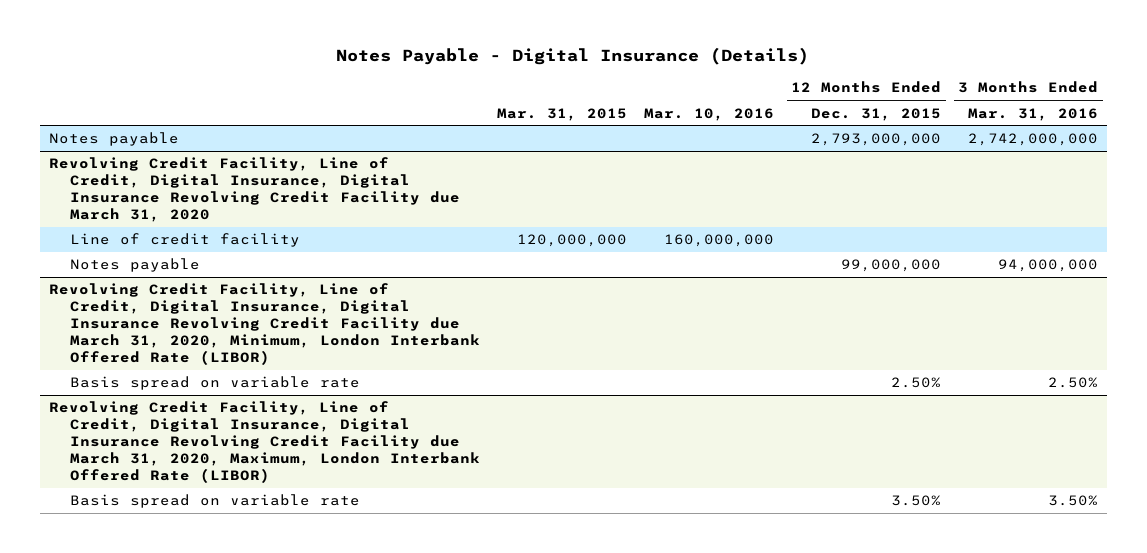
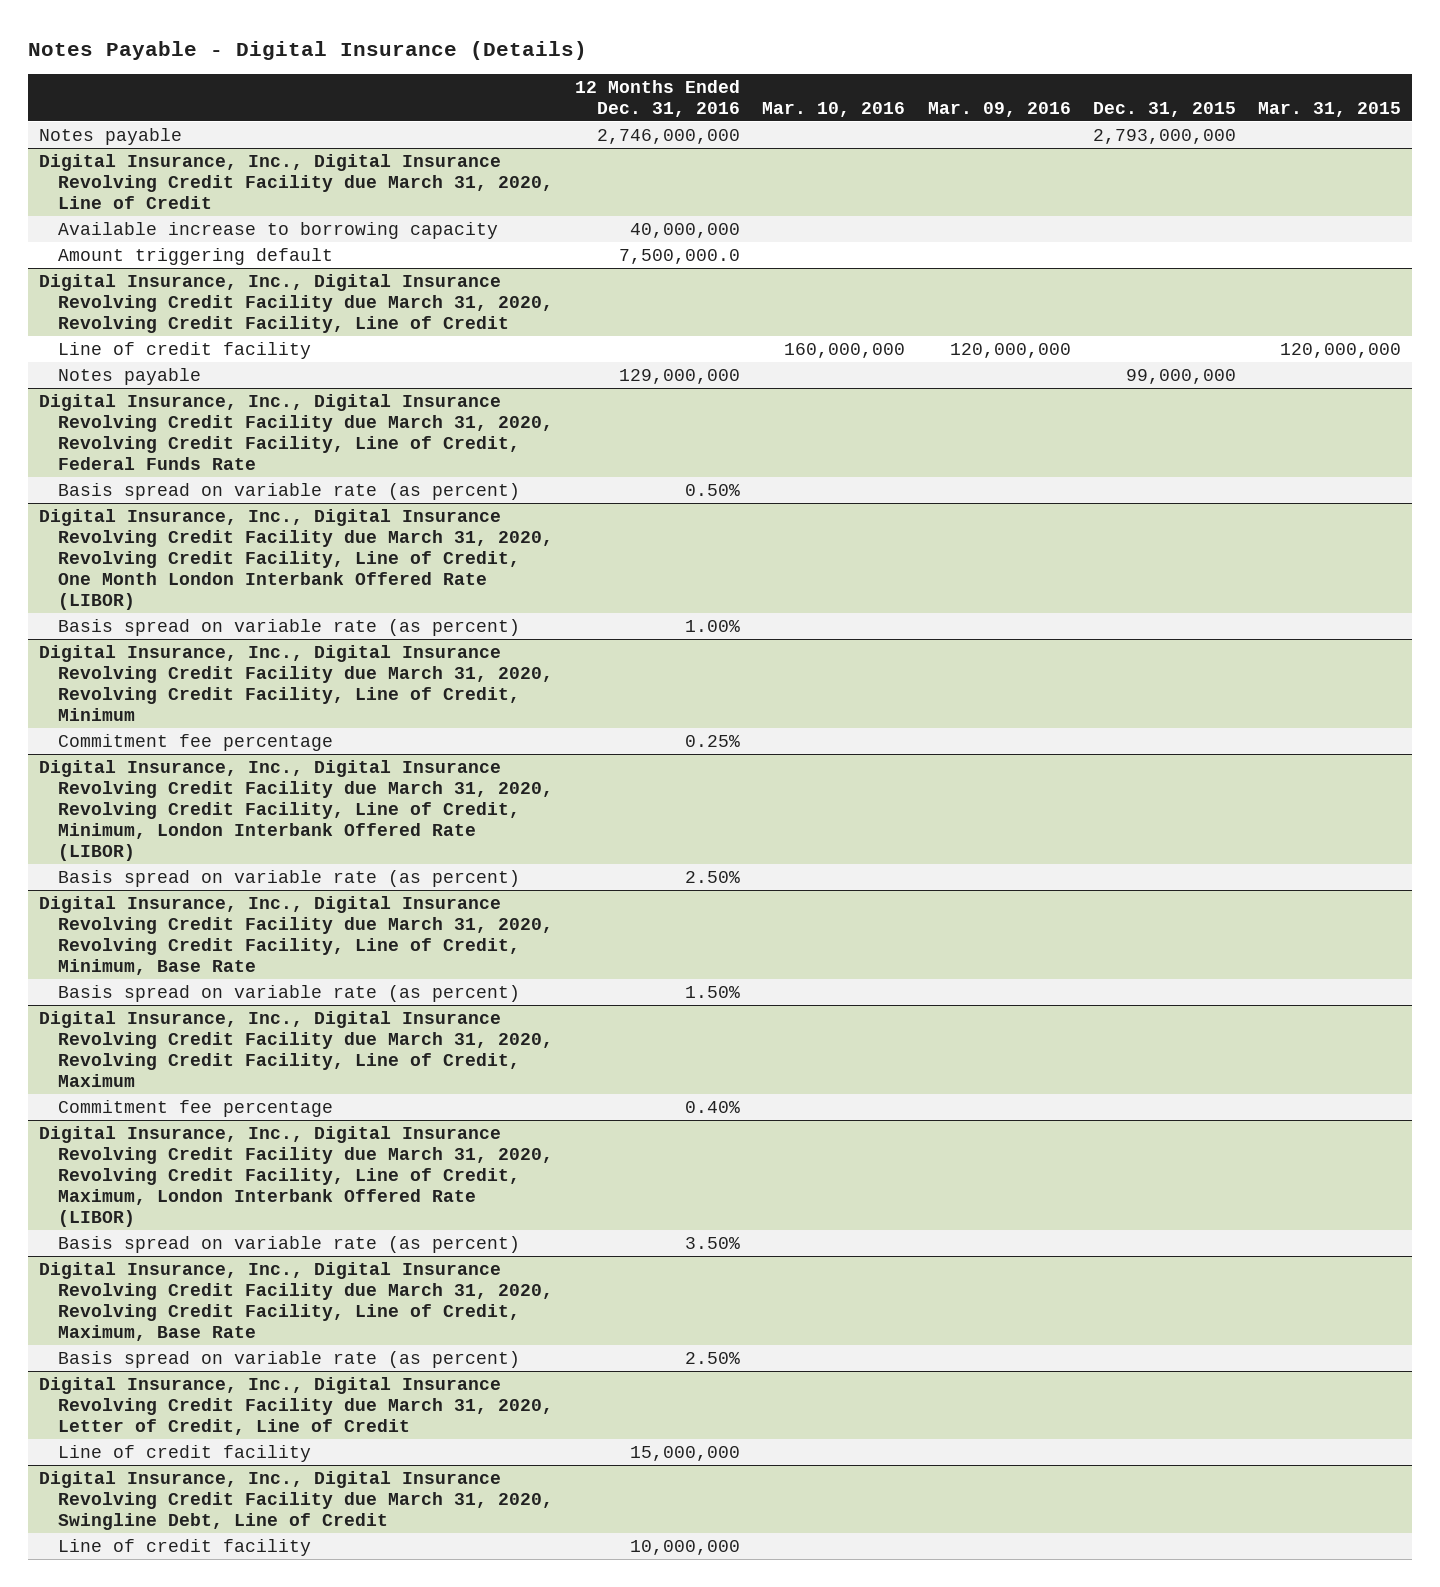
- | Mar. 31, 2015 | Mar. 10, 2016 | 12 Months Ended Dec. 31, 2015 | 3 Months Ended Mar. 31, 2016
+ | 12 Months Ended Dec. 31, 2016 | Mar. 10, 2016 | Mar. 09, 2016 | Dec. 31, 2015 | Mar. 31, 2015
- Revolving Credit Facility, Line of Credit, Digital Insurance, Digital Insurance Revolving Credit Facility due March 31, 2020
+ Digital Insurance, Inc., Digital Insurance Revolving Credit Facility due March 31, 2020, Line of Credit
+ Available increase to borrowing capacity | 40,000,000 | | | |
+ Amount triggering default | 7,500,000.0 | | | |
+ Digital Insurance, Inc., Digital Insurance Revolving Credit Facility due March 31, 2020, Revolving Credit Facility, Line of Credit
- Revolving Credit Facility, Line of Credit, Digital Insurance, Digital Insurance Revolving Credit Facility due March 31, 2020, Minimum, London Interbank Offered Rate (LIBOR)
- Basis spread on variable rate | | | 2.50% | 2.50%
- Revolving Credit Facility, Line of Credit, Digital Insurance, Digital Insurance Revolving Credit Facility due March 31, 2020, Maximum, London Interbank Offered Rate (LIBOR)
- Basis spread on variable rate | | | 3.50% | 3.50%
+ Digital Insurance, Inc., Digital Insurance Revolving Credit Facility due March 31, 2020, Revolving Credit Facility, Line of Credit, Federal Funds Rate
+ Basis spread on variable rate (as percent) | 0.50% | | | |
+ Digital Insurance, Inc., Digital Insurance Revolving Credit Facility due March 31, 2020, Revolving Credit Facility, Line of Credit, One Month London Interbank Offered Rate (LIBOR)
+ Basis spread on variable rate (as percent) | 1.00% | | | |
+ Digital Insurance, Inc., Digital Insurance Revolving Credit Facility due March 31, 2020, Revolving Credit Facility, Line of Credit, Minimum
+ Commitment fee percentage | 0.25% | | | |
+ Digital Insurance, Inc., Digital Insurance Revolving Credit Facility due March 31, 2020, Revolving Credit Facility, Line of Credit, Minimum, London Interbank Offered Rate (LIBOR)
+ Basis spread on variable rate (as percent) | 2.50% | | | |
+ Digital Insurance, Inc., Digital Insurance Revolving Credit Facility due March 31, 2020, Revolving Credit Facility, Line of Credit, Minimum, Base Rate
+ Basis spread on variable rate (as percent) | 1.50% | | | |
+ Digital Insurance, Inc., Digital Insurance Revolving Credit Facility due March 31, 2020, Revolving Credit Facility, Line of Credit, Maximum
+ Commitment fee percentage | 0.40% | | | |
+ Digital Insurance, Inc., Digital Insurance Revolving Credit Facility due March 31, 2020, Revolving Credit Facility, Line of Credit, Maximum, London Interbank Offered Rate (LIBOR)
+ Basis spread on variable rate (as percent) | 3.50% | | | |
+ Digital Insurance, Inc., Digital Insurance Revolving Credit Facility due March 31, 2020, Revolving Credit Facility, Line of Credit, Maximum, Base Rate
+ Basis spread on variable rate (as percent) | 2.50% | | | |
+ Digital Insurance, Inc., Digital Insurance Revolving Credit Facility due March 31, 2020, Letter of Credit, Line of Credit
+ Line of credit facility | 15,000,000 | | | |
+ Digital Insurance, Inc., Digital Insurance Revolving Credit Facility due March 31, 2020, Swingline Debt, Line of Credit
+ Line of credit facility | 10,000,000 | | | |

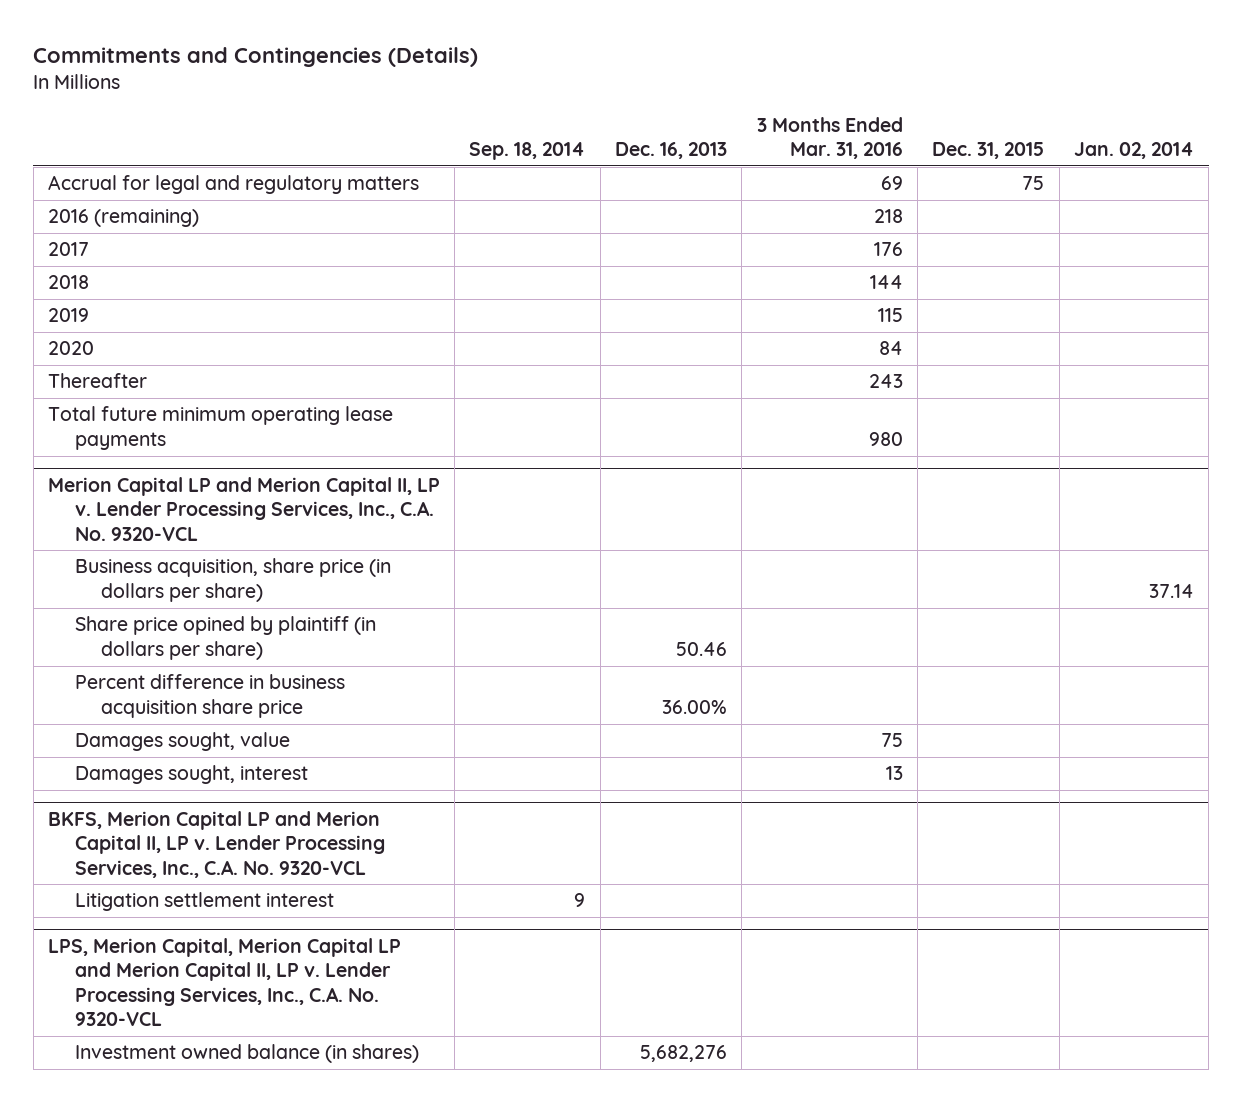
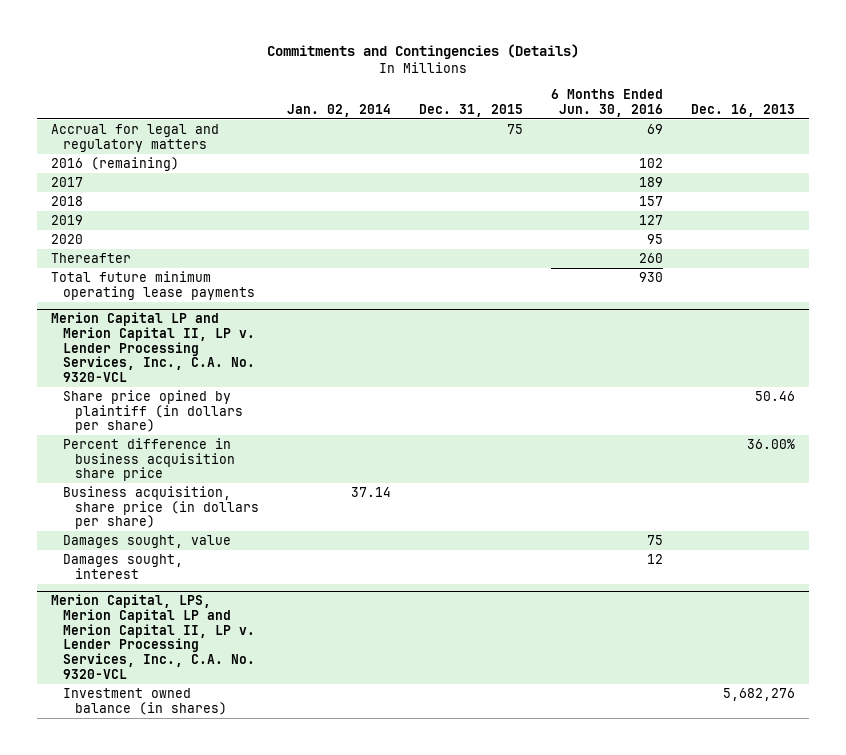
- | Sep. 18, 2014 | Dec. 16, 2013 | 3 Months Ended Mar. 31, 2016 | Dec. 31, 2015 | Jan. 02, 2014
+ | Jan. 02, 2014 | Dec. 31, 2015 | 6 Months Ended Jun. 30, 2016 | Dec. 16, 2013
@ Merion Capital LP and Merion Capital II, LP v. Lender Processing Services, Inc., C.A. No. 9320-VCL
moved down: Business acquisition, share price (in dollars per share) | 37.14 | | |
- BKFS, Merion Capital LP and Merion Capital II, LP v. Lender Processing Services, Inc., C.A. No. 9320-VCL
- Litigation settlement interest | 9 | | | |
- LPS, Merion Capital, Merion Capital LP and Merion Capital II, LP v. Lender Processing Services, Inc., C.A. No. 9320-VCL
+ Merion Capital, LPS, Merion Capital LP and Merion Capital II, LP v. Lender Processing Services, Inc., C.A. No. 9320-VCL

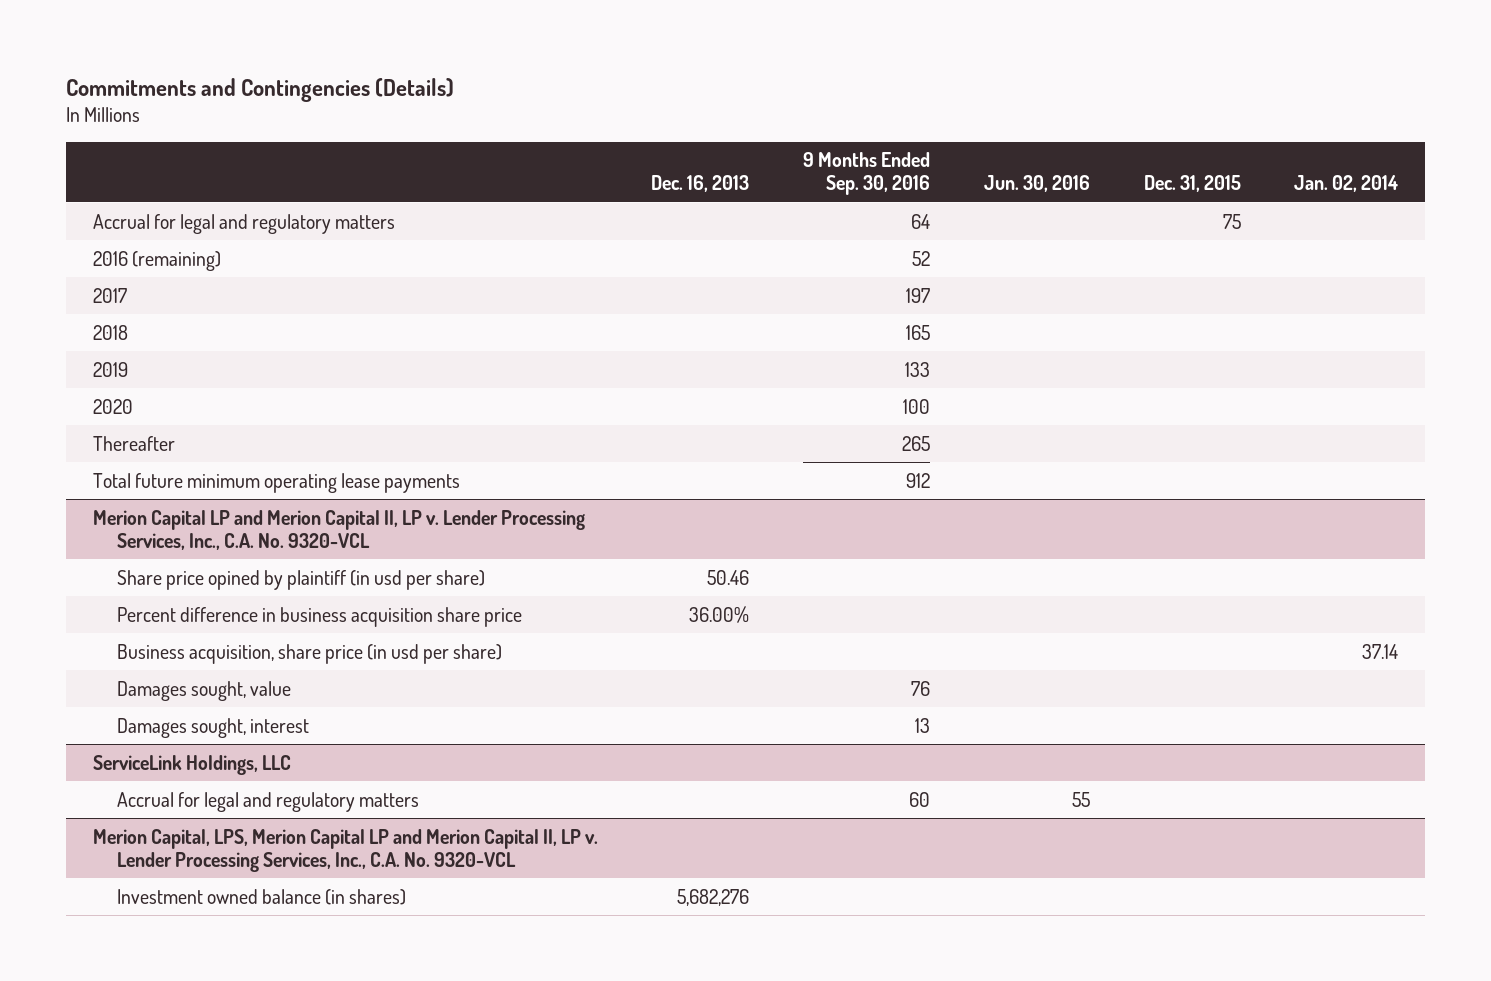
- | Jan. 02, 2014 | Dec. 31, 2015 | 6 Months Ended Jun. 30, 2016 | Dec. 16, 2013
+ | Dec. 16, 2013 | 9 Months Ended Sep. 30, 2016 | Jun. 30, 2016 | Dec. 31, 2015 | Jan. 02, 2014
@ Merion Capital LP and Merion Capital II, LP v. Lender Processing Services, Inc., C.A. No. 9320-VCL
- Share price opined by plaintiff (in dollars per share) | | | | 50.46
+ Share price opined by plaintiff (in usd per share) | 50.46 | | | |
- Business acquisition, share price (in dollars per share) | 37.14 | | |
+ Business acquisition, share price (in usd per share) | | | | | 37.14
+ ServiceLink Holdings, LLC
+ Accrual for legal and regulatory matters | | 60 | 55 | |

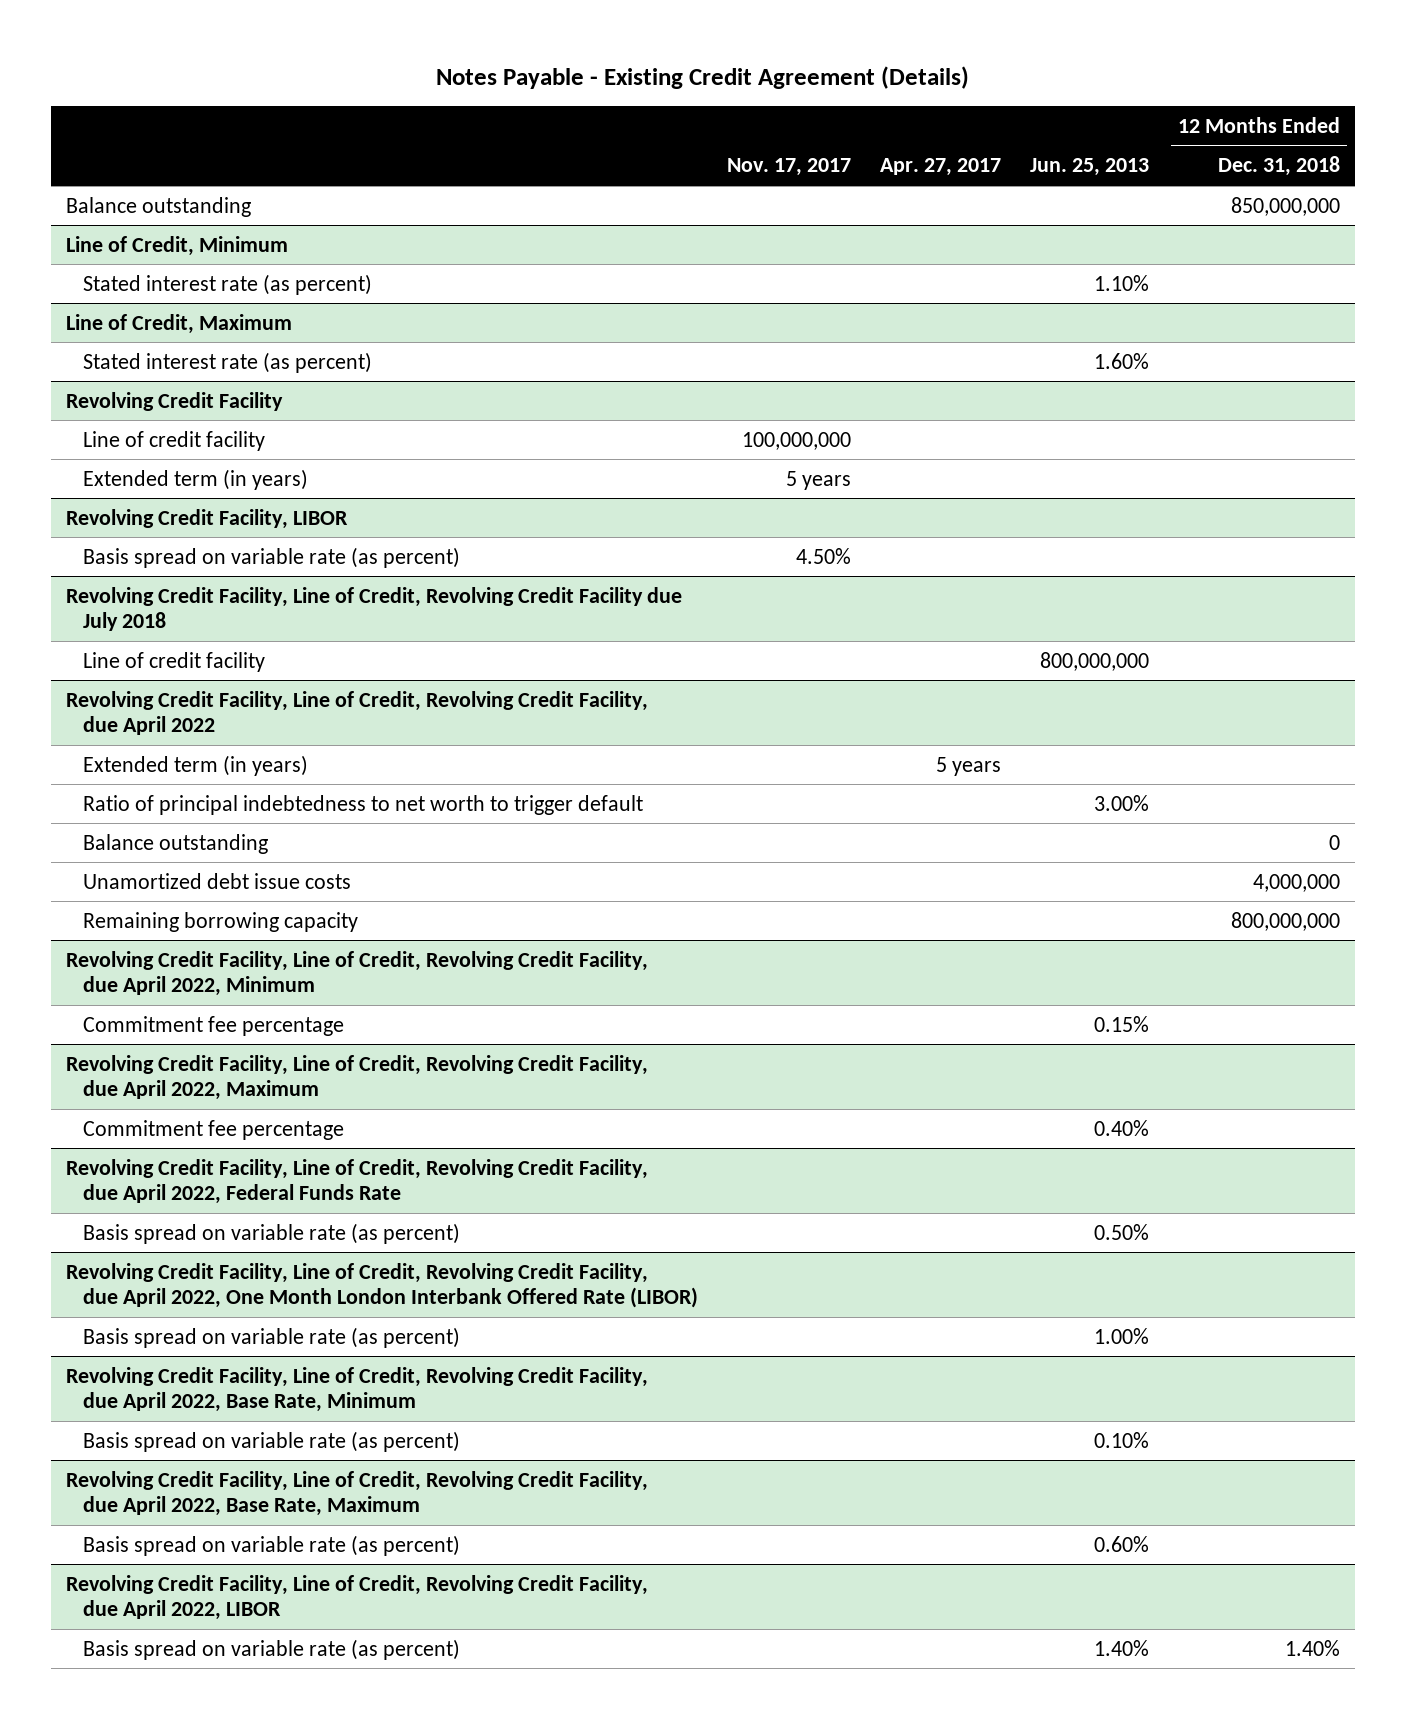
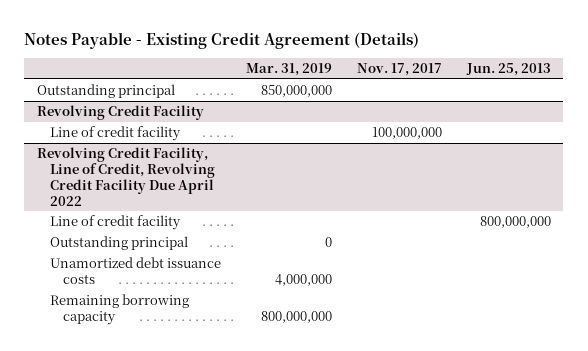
- | Nov. 17, 2017 | Apr. 27, 2017 | Jun. 25, 2013 | 12 Months Ended Dec. 31, 2018
+ | Mar. 31, 2019 | Nov. 17, 2017 | Jun. 25, 2013
- Balance outstanding | | | | 850,000,000
- Line of Credit, Minimum
- Stated interest rate (as percent) | | | 1.10% |
- Line of Credit, Maximum
- Stated interest rate (as percent) | | | 1.60% |
+ Outstanding principal | 850,000,000 | |
@ Revolving Credit Facility
- Extended term (in years) | 5 years | | |
- Revolving Credit Facility, LIBOR
- Basis spread on variable rate (as percent) | 4.50% | | |
- Revolving Credit Facility, Line of Credit, Revolving Credit Facility due July 2018
- Line of credit facility | | | 800,000,000 |
- Revolving Credit Facility, Line of Credit, Revolving Credit Facility, due April 2022
- Extended term (in years) | | 5 years | |
- Ratio of principal indebtedness to net worth to trigger default | | | 3.00% |
- Balance outstanding | | | | 0
- Unamortized debt issue costs | | | | 4,000,000
+ Revolving Credit Facility, Line of Credit, Revolving Credit Facility Due April 2022
+ Line of credit facility | | | 800,000,000
+ Outstanding principal | 0 | |
+ Unamortized debt issuance costs | 4,000,000 | |
- Revolving Credit Facility, Line of Credit, Revolving Credit Facility, due April 2022, Minimum
- Commitment fee percentage | | | 0.15% |
- Revolving Credit Facility, Line of Credit, Revolving Credit Facility, due April 2022, Maximum
- Commitment fee percentage | | | 0.40% |
- Revolving Credit Facility, Line of Credit, Revolving Credit Facility, due April 2022, Federal Funds Rate
- Basis spread on variable rate (as percent) | | | 0.50% |
- Revolving Credit Facility, Line of Credit, Revolving Credit Facility, due April 2022, One Month London Interbank Offered Rate (LIBOR)
- Basis spread on variable rate (as percent) | | | 1.00% |
- Revolving Credit Facility, Line of Credit, Revolving Credit Facility, due April 2022, Base Rate, Minimum
- Basis spread on variable rate (as percent) | | | 0.10% |
- Revolving Credit Facility, Line of Credit, Revolving Credit Facility, due April 2022, Base Rate, Maximum
- Basis spread on variable rate (as percent) | | | 0.60% |
- Revolving Credit Facility, Line of Credit, Revolving Credit Facility, due April 2022, LIBOR
- Basis spread on variable rate (as percent) | | | 1.40% | 1.40%

